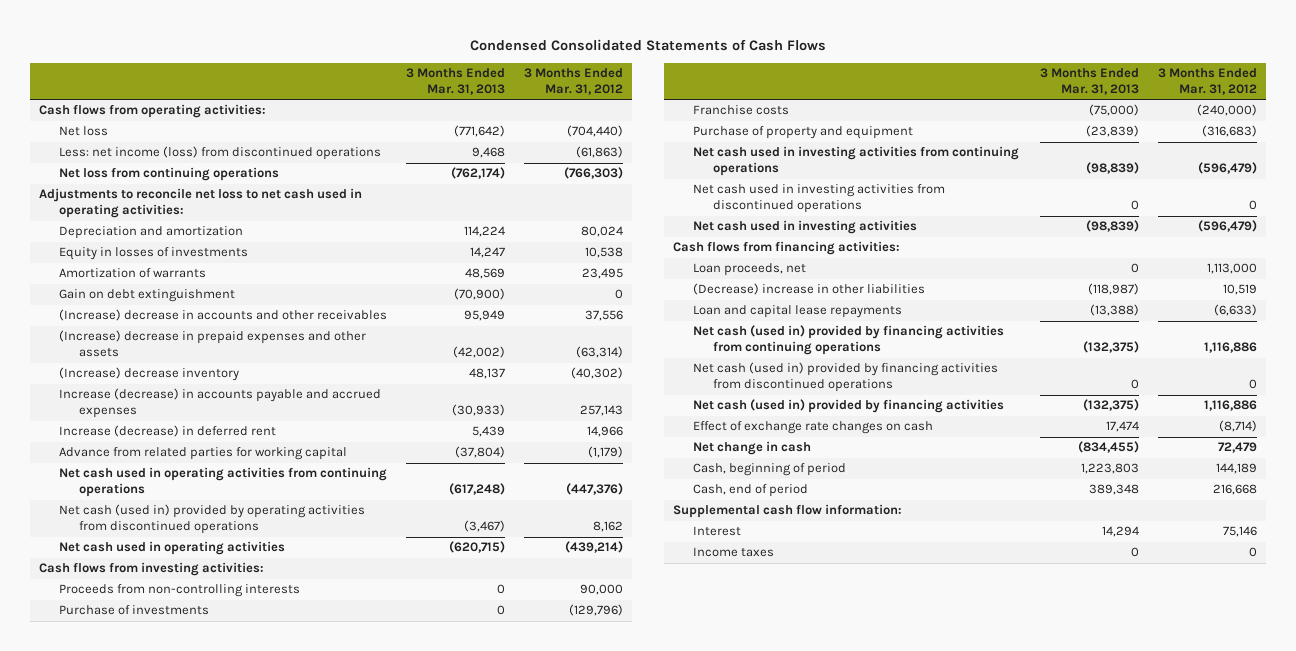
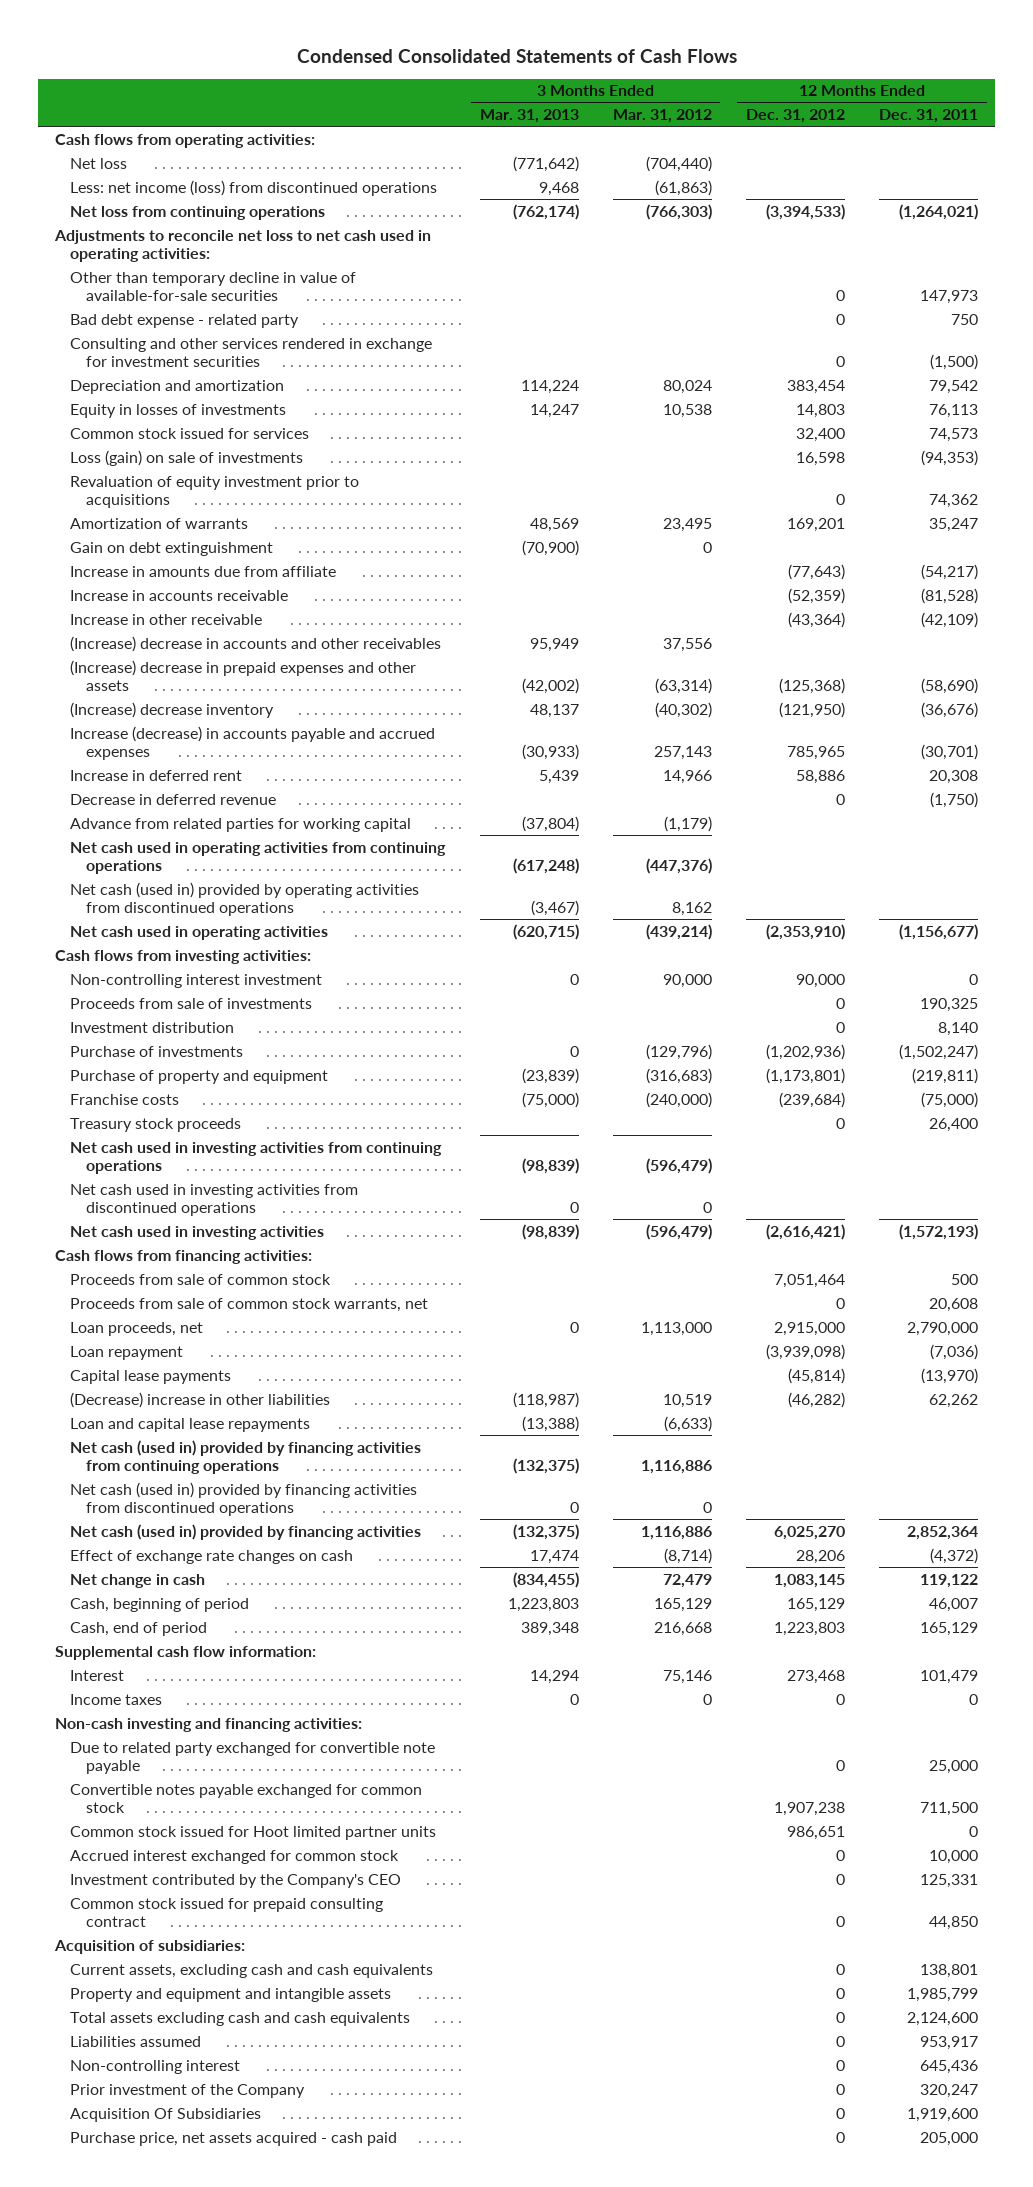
- | 3 Months Ended Mar. 31, 2013 | 3 Months Ended Mar. 31, 2012
+ | 3 Months Ended Mar. 31, 2013 | 3 Months Ended Mar. 31, 2012 | 12 Months Ended Dec. 31, 2012 | 12 Months Ended Dec. 31, 2011
+ Other than temporary decline in value of available-for-sale securities | | | 0 | 147,973
+ Bad debt expense - related party | | | 0 | 750
+ Consulting and other services rendered in exchange for investment securities | | | 0 | (1,500)
+ Common stock issued for services | | | 32,400 | 74,573
+ Loss (gain) on sale of investments | | | 16,598 | (94,353)
+ Revaluation of equity investment prior to acquisitions | | | 0 | 74,362
+ Increase in amounts due from affiliate | | | (77,643) | (54,217)
+ Increase in accounts receivable | | | (52,359) | (81,528)
+ Increase in other receivable | | | (43,364) | (42,109)
- Increase (decrease) in deferred rent | 5,439 | 14,966
+ Increase in deferred rent | 5,439 | 14,966 | 58,886 | 20,308
+ Decrease in deferred revenue | | | 0 | (1,750)
- Proceeds from non-controlling interests | 0 | 90,000
+ Non-controlling interest investment | 0 | 90,000 | 90,000 | 0
+ Proceeds from sale of investments | | | 0 | 190,325
+ Investment distribution | | | 0 | 8,140
moved down: Franchise costs | (75,000) | (240,000) | (239,684) | (75,000)
+ Treasury stock proceeds | | | 0 | 26,400
+ Proceeds from sale of common stock | | | 7,051,464 | 500
+ Proceeds from sale of common stock warrants, net | | | 0 | 20,608
+ Loan repayment | | | (3,939,098) | (7,036)
+ Capital lease payments | | | (45,814) | (13,970)
- Cash, beginning of period | 1,223,803 | 144,189
+ Cash, beginning of period | 1,223,803 | 165,129 | 165,129 | 46,007
+ Non-cash investing and financing activities:
+ Due to related party exchanged for convertible note payable | | | 0 | 25,000
+ Convertible notes payable exchanged for common stock | | | 1,907,238 | 711,500
+ Common stock issued for Hoot limited partner units | | | 986,651 | 0
+ Accrued interest exchanged for common stock | | | 0 | 10,000
+ Investment contributed by the Company's CEO | | | 0 | 125,331
+ Common stock issued for prepaid consulting contract | | | 0 | 44,850
+ Acquisition of subsidiaries:
+ Current assets, excluding cash and cash equivalents | | | 0 | 138,801
+ Property and equipment and intangible assets | | | 0 | 1,985,799
+ Total assets excluding cash and cash equivalents | | | 0 | 2,124,600
+ Liabilities assumed | | | 0 | 953,917
+ Non-controlling interest | | | 0 | 645,436
+ Prior investment of the Company | | | 0 | 320,247
+ Acquisition Of Subsidiaries | | | 0 | 1,919,600
+ Purchase price, net assets acquired - cash paid | | | 0 | 205,000

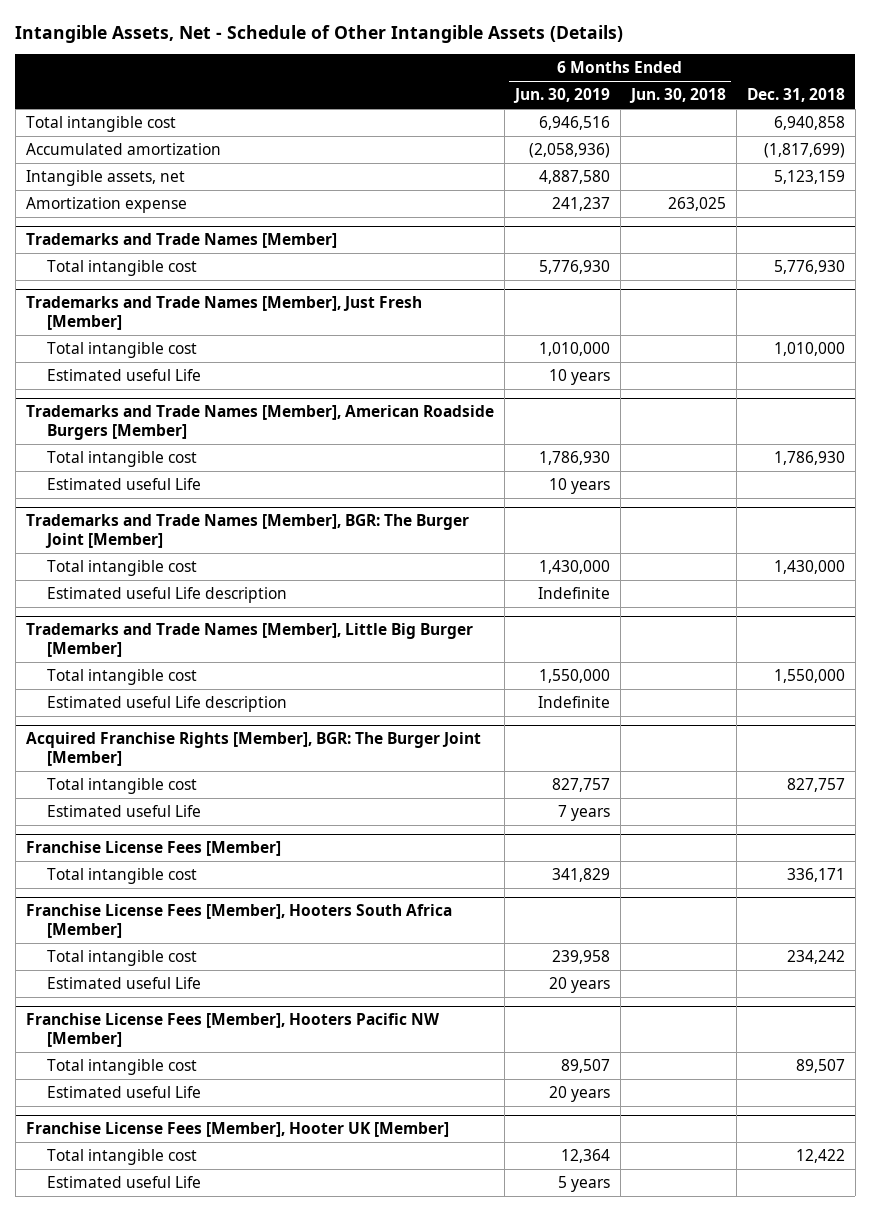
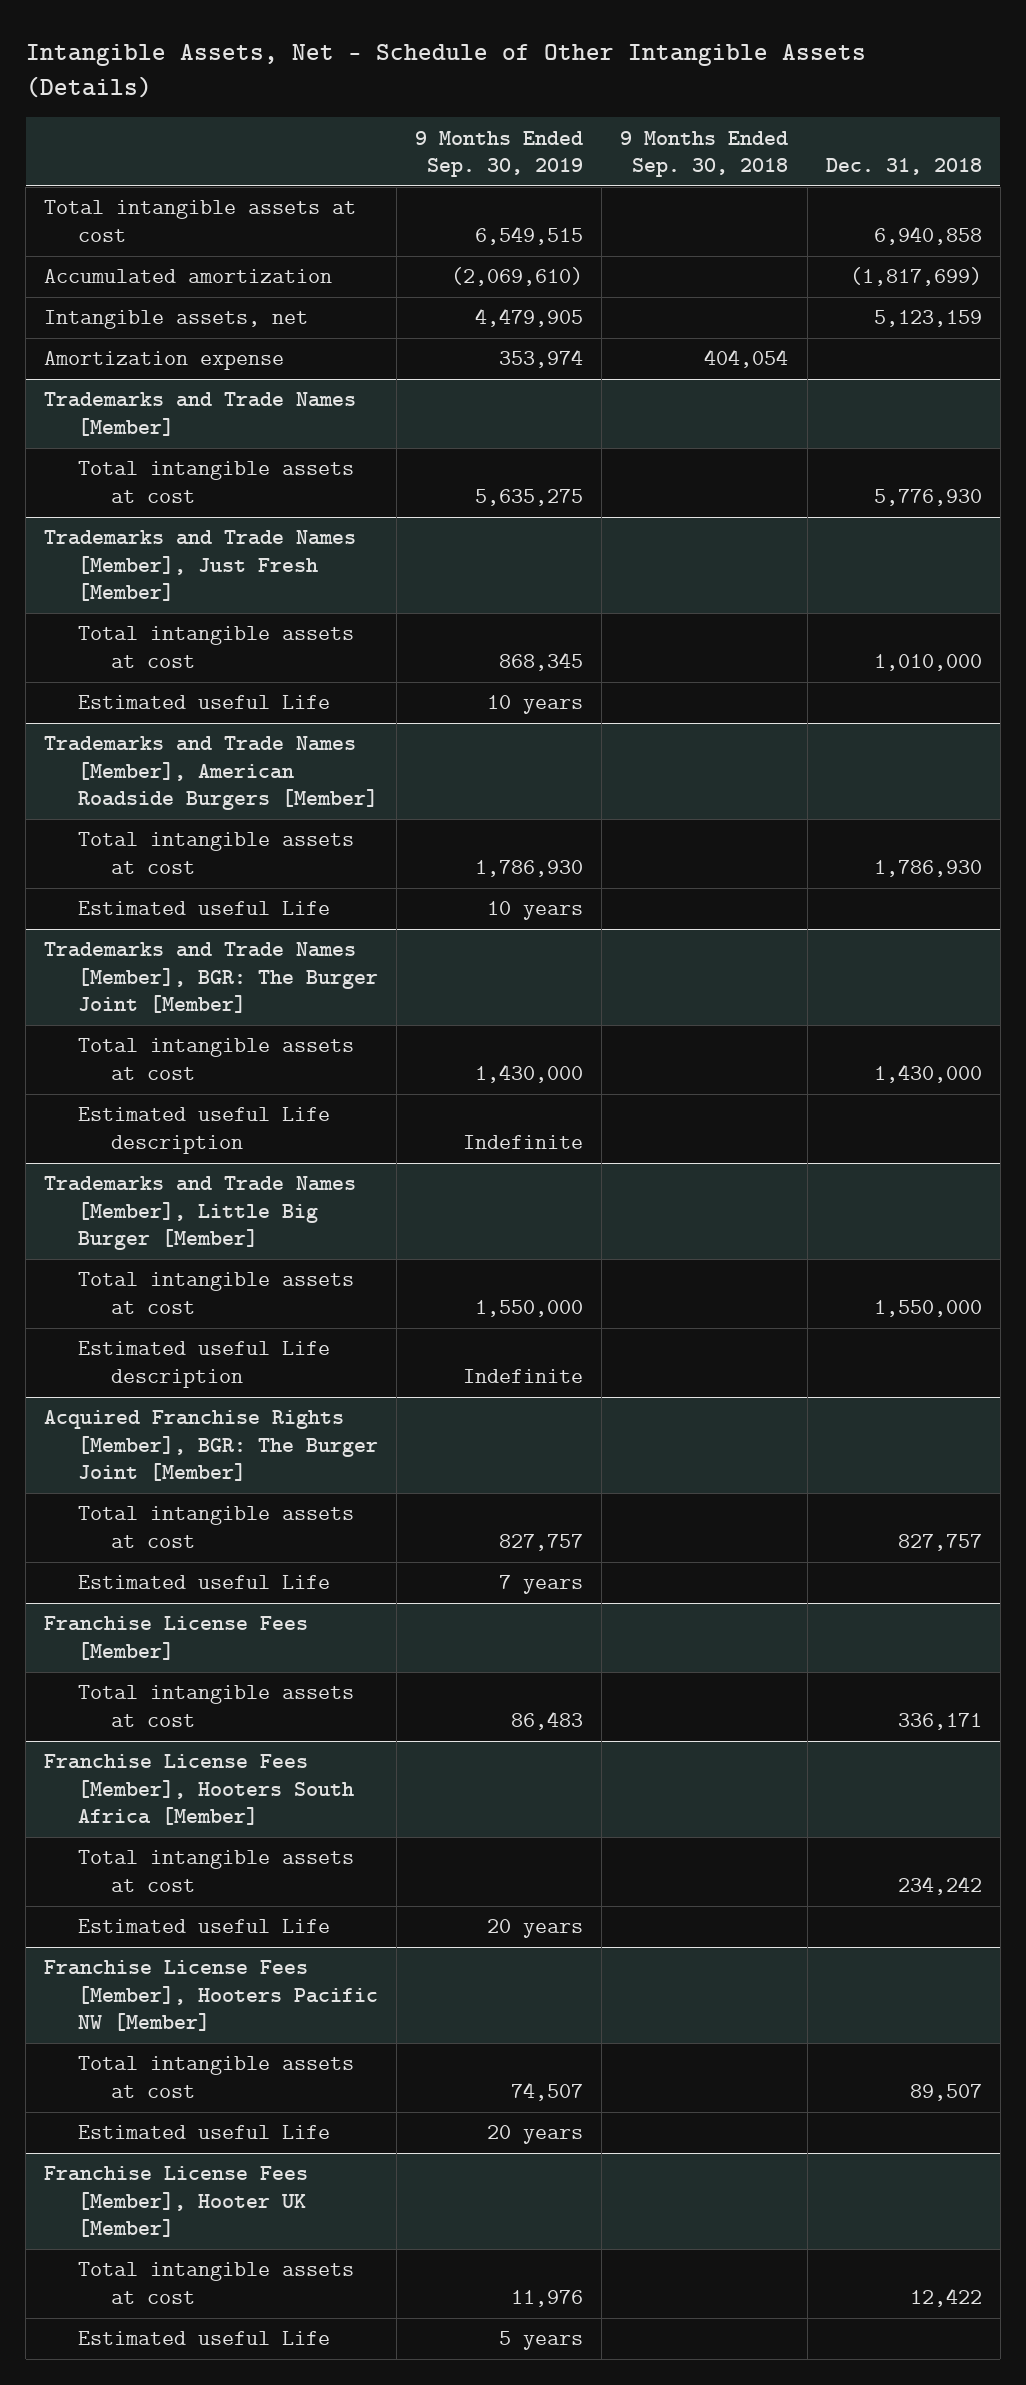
- | 6 Months Ended Jun. 30, 2019 | 6 Months Ended Jun. 30, 2018 | Dec. 31, 2018
+ | 9 Months Ended Sep. 30, 2019 | 9 Months Ended Sep. 30, 2018 | Dec. 31, 2018
- Total intangible cost | 6,946,516 | | 6,940,858
+ Total intangible assets at cost | 6,549,515 | | 6,940,858
@ Trademarks and Trade Names [Member]
- Total intangible cost | 5,776,930 | | 5,776,930
+ Total intangible assets at cost | 5,635,275 | | 5,776,930
@ Trademarks and Trade Names [Member], Just Fresh [Member]
- Total intangible cost | 1,010,000 | | 1,010,000
+ Total intangible assets at cost | 868,345 | | 1,010,000
@ Trademarks and Trade Names [Member], American Roadside Burgers [Member]
- Total intangible cost | 1,786,930 | | 1,786,930
+ Total intangible assets at cost | 1,786,930 | | 1,786,930
@ Trademarks and Trade Names [Member], BGR: The Burger Joint [Member]
- Total intangible cost | 1,430,000 | | 1,430,000
+ Total intangible assets at cost | 1,430,000 | | 1,430,000
@ Trademarks and Trade Names [Member], Little Big Burger [Member]
- Total intangible cost | 1,550,000 | | 1,550,000
+ Total intangible assets at cost | 1,550,000 | | 1,550,000
@ Acquired Franchise Rights [Member], BGR: The Burger Joint [Member]
- Total intangible cost | 827,757 | | 827,757
+ Total intangible assets at cost | 827,757 | | 827,757
@ Franchise License Fees [Member]
- Total intangible cost | 341,829 | | 336,171
+ Total intangible assets at cost | 86,483 | | 336,171
@ Franchise License Fees [Member], Hooters South Africa [Member]
- Total intangible cost | 239,958 | | 234,242
+ Total intangible assets at cost | | | 234,242
@ Franchise License Fees [Member], Hooters Pacific NW [Member]
- Total intangible cost | 89,507 | | 89,507
+ Total intangible assets at cost | 74,507 | | 89,507
@ Franchise License Fees [Member], Hooter UK [Member]
- Total intangible cost | 12,364 | | 12,422
+ Total intangible assets at cost | 11,976 | | 12,422

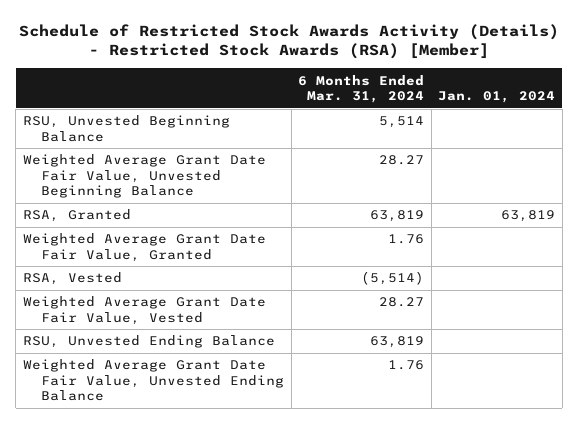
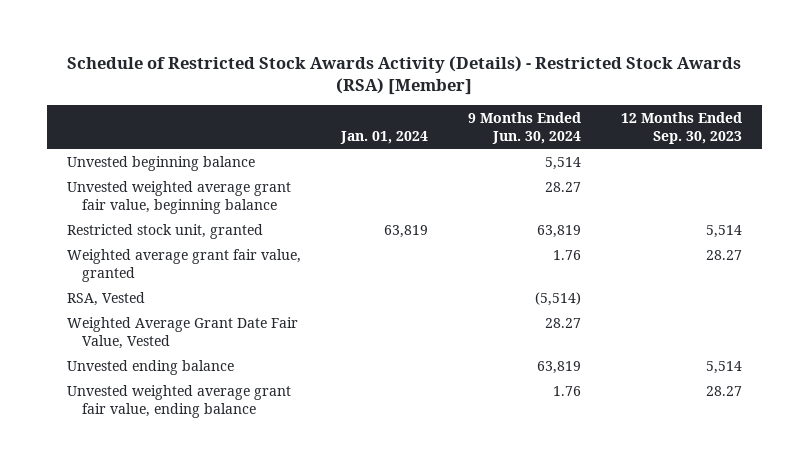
- | 6 Months Ended Mar. 31, 2024 | Jan. 01, 2024
+ | Jan. 01, 2024 | 9 Months Ended Jun. 30, 2024 | 12 Months Ended Sep. 30, 2023
- RSU, Unvested Beginning Balance | 5,514 |
- Weighted Average Grant Date Fair Value, Unvested Beginning Balance | 28.27 |
- RSA, Granted | 63,819 | 63,819
- Weighted Average Grant Date Fair Value, Granted | 1.76 |
+ Unvested beginning balance | | 5,514 |
+ Unvested weighted average grant fair value, beginning balance | | 28.27 |
+ Restricted stock unit, granted | 63,819 | 63,819 | 5,514
+ Weighted average grant fair value, granted | | 1.76 | 28.27
- RSU, Unvested Ending Balance | 63,819 |
- Weighted Average Grant Date Fair Value, Unvested Ending Balance | 1.76 |
+ Unvested ending balance | | 63,819 | 5,514
+ Unvested weighted average grant fair value, ending balance | | 1.76 | 28.27

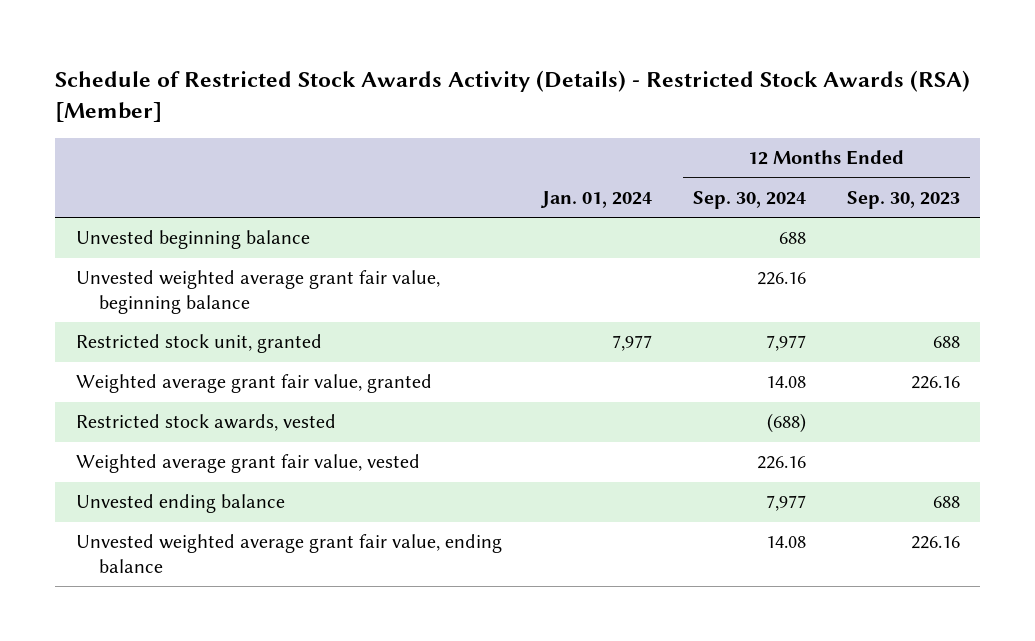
- | Jan. 01, 2024 | 9 Months Ended Jun. 30, 2024 | 12 Months Ended Sep. 30, 2023
+ | Jan. 01, 2024 | 12 Months Ended Sep. 30, 2024 | 12 Months Ended Sep. 30, 2023
- Restricted stock unit, granted | 63,819 | 63,819 | 5,514
- Weighted average grant fair value, granted | | 1.76 | 28.27
- RSA, Vested | | (5,514) |
- Weighted Average Grant Date Fair Value, Vested | | 28.27 |
- Unvested ending balance | | 63,819 | 5,514
- Unvested weighted average grant fair value, ending balance | | 1.76 | 28.27
+ Restricted stock unit, granted | 7,977 | 7,977 | 688
+ Weighted average grant fair value, granted | | 14.08 | 226.16
+ Restricted stock awards, vested | | (688) |
+ Weighted average grant fair value, vested | | 226.16 |
+ Unvested ending balance | | 7,977 | 688
+ Unvested weighted average grant fair value, ending balance | | 14.08 | 226.16

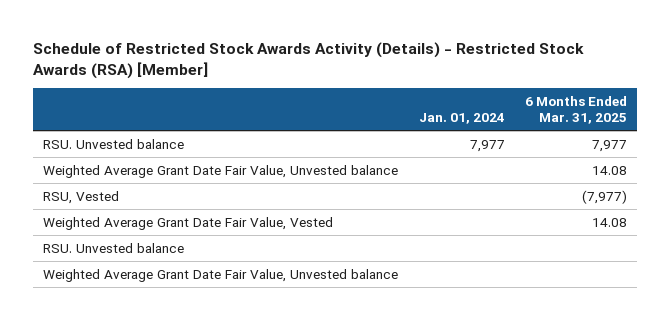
- | Jan. 01, 2024 | 12 Months Ended Sep. 30, 2024 | 12 Months Ended Sep. 30, 2023
+ | Jan. 01, 2024 | 6 Months Ended Mar. 31, 2025
- Unvested beginning balance | | 688 |
- Unvested weighted average grant fair value, beginning balance | | 226.16 |
- Restricted stock unit, granted | 7,977 | 7,977 | 688
- Weighted average grant fair value, granted | | 14.08 | 226.16
- Restricted stock awards, vested | | (688) |
- Weighted average grant fair value, vested | | 226.16 |
- Unvested ending balance | | 7,977 | 688
- Unvested weighted average grant fair value, ending balance | | 14.08 | 226.16
+ RSU. Unvested balance | 7,977 | 7,977
+ Weighted Average Grant Date Fair Value, Unvested balance | | 14.08
+ RSU, Vested | | (7,977)
+ Weighted Average Grant Date Fair Value, Vested | | 14.08
+ RSU. Unvested balance
+ Weighted Average Grant Date Fair Value, Unvested balance

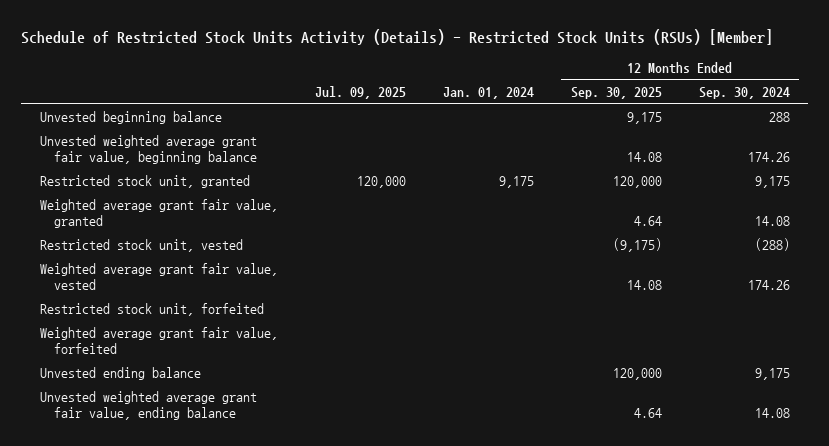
- Schedule of Restricted Stock Awards Activity (Details) - Restricted Stock Awards (RSA) [Member]
+ Schedule of Restricted Stock Units Activity (Details) - Restricted Stock Units (RSUs) [Member]
- | Jan. 01, 2024 | 6 Months Ended Mar. 31, 2025
+ | Jul. 09, 2025 | Jan. 01, 2024 | 12 Months Ended Sep. 30, 2025 | 12 Months Ended Sep. 30, 2024
- RSU. Unvested balance | 7,977 | 7,977
- Weighted Average Grant Date Fair Value, Unvested balance | | 14.08
- RSU, Vested | | (7,977)
- Weighted Average Grant Date Fair Value, Vested | | 14.08
- RSU. Unvested balance
- Weighted Average Grant Date Fair Value, Unvested balance
+ Unvested beginning balance | | | 9,175 | 288
+ Unvested weighted average grant fair value, beginning balance | | | 14.08 | 174.26
+ Restricted stock unit, granted | 120,000 | 9,175 | 120,000 | 9,175
+ Weighted average grant fair value, granted | | | 4.64 | 14.08
+ Restricted stock unit, vested | | | (9,175) | (288)
+ Weighted average grant fair value, vested | | | 14.08 | 174.26
+ Restricted stock unit, forfeited
+ Weighted average grant fair value, forfeited
+ Unvested ending balance | | | 120,000 | 9,175
+ Unvested weighted average grant fair value, ending balance | | | 4.64 | 14.08

